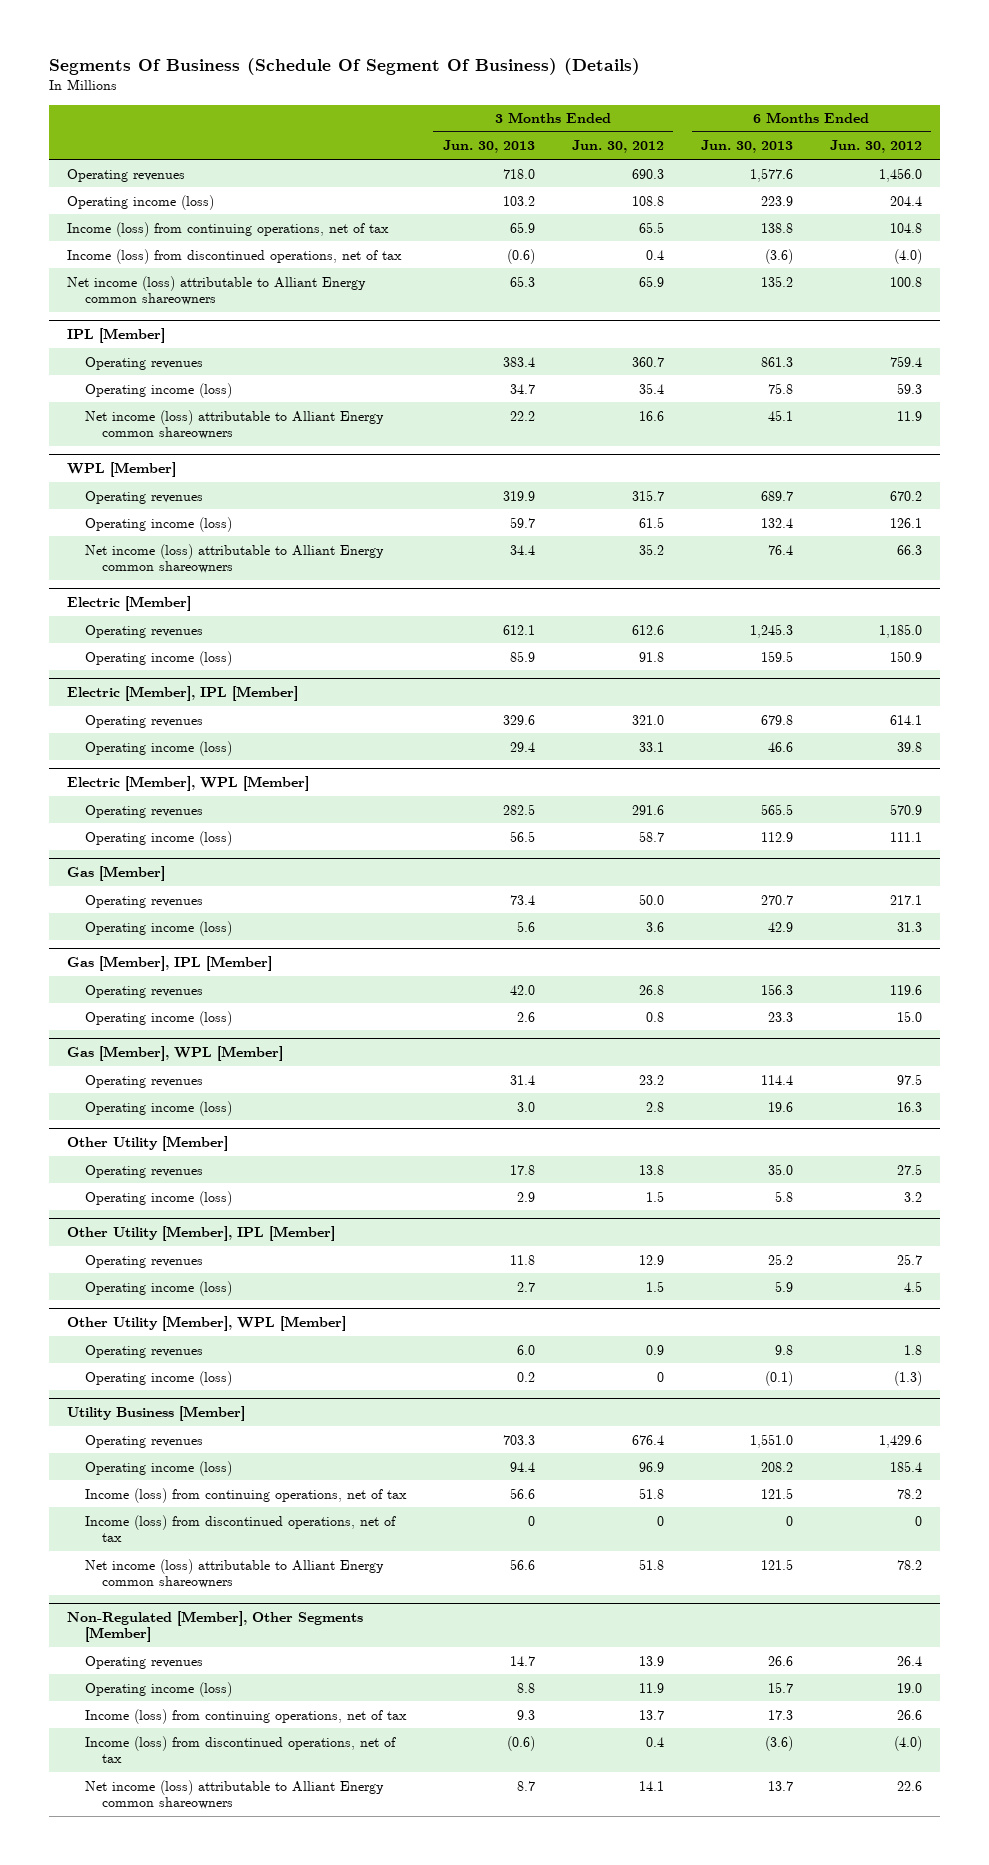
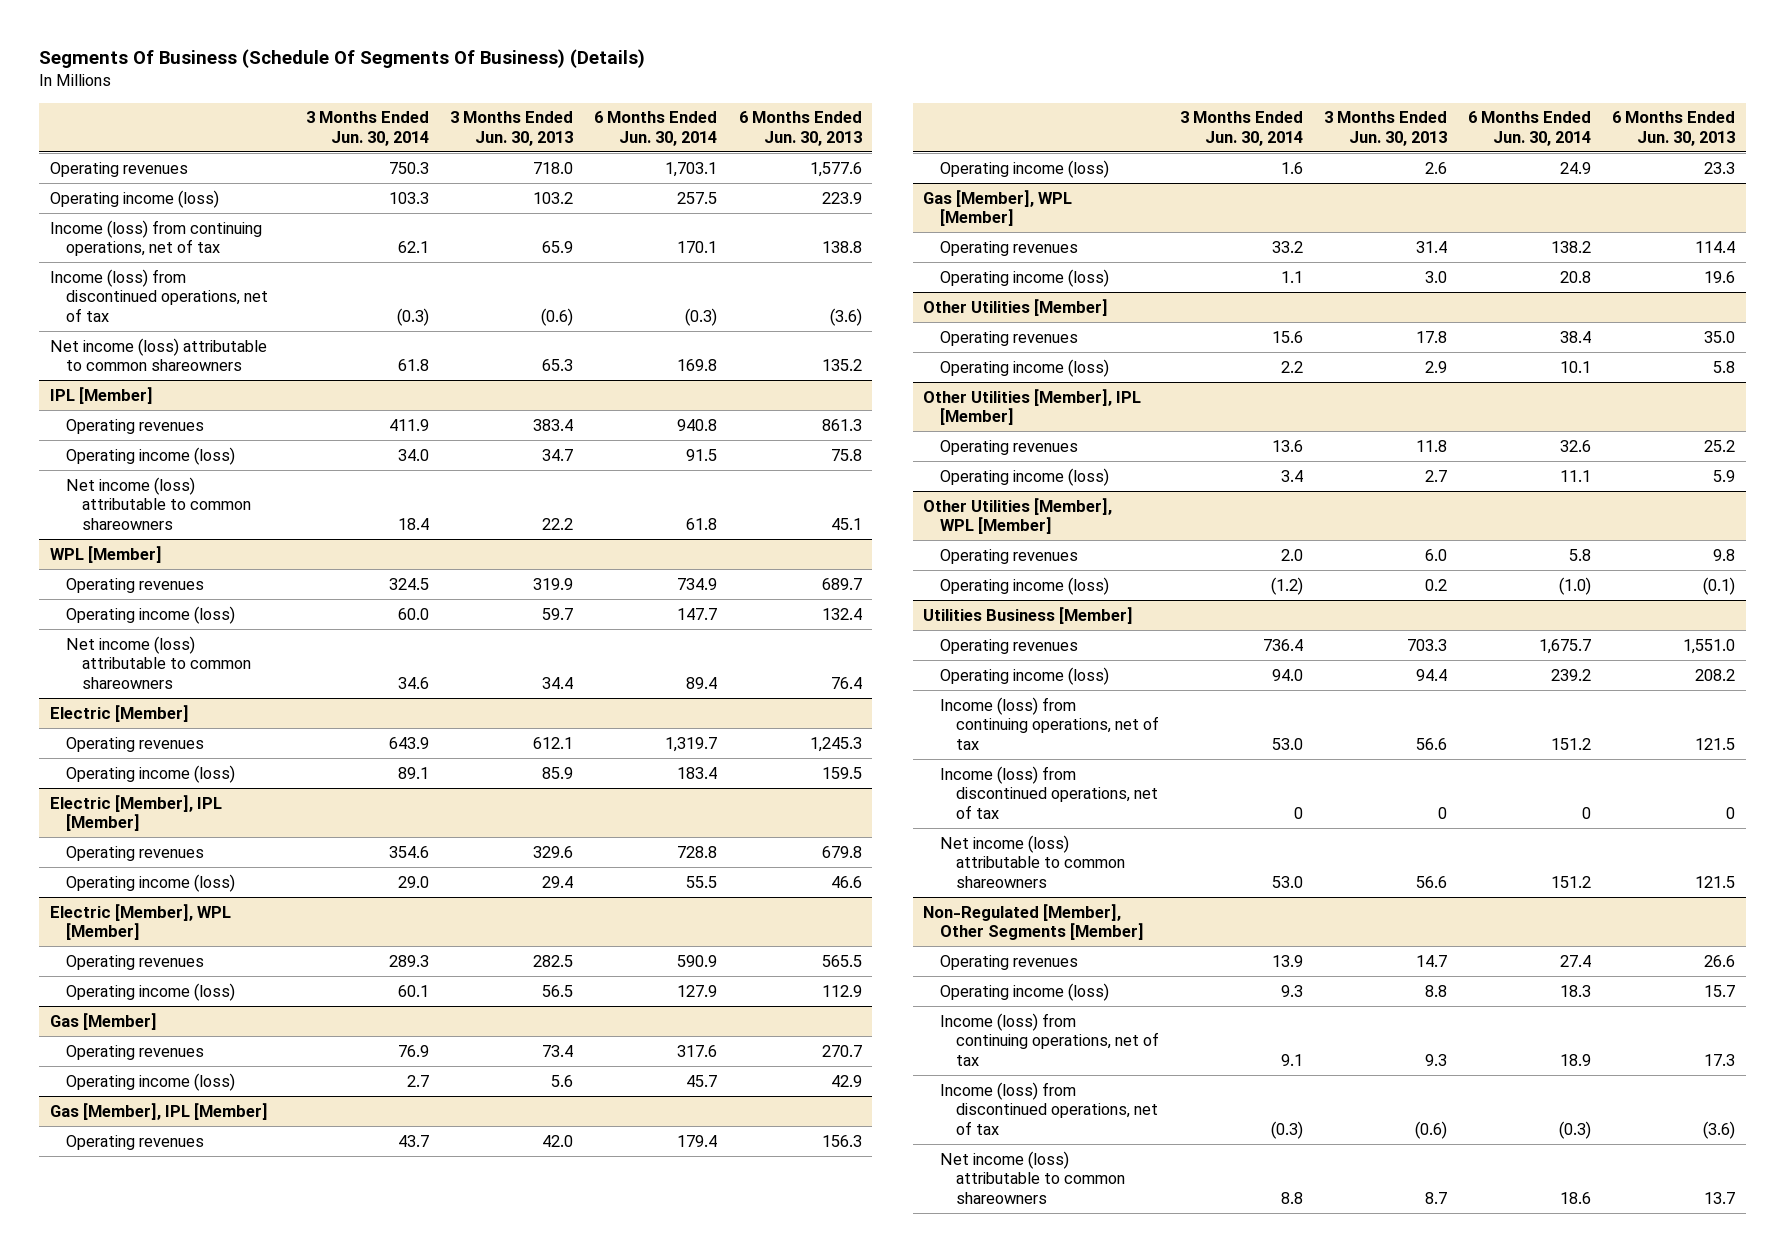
- Segments Of Business (Schedule Of Segment Of Business) (Details)
+ Segments Of Business (Schedule Of Segments Of Business) (Details)
- | 3 Months Ended Jun. 30, 2013 | 3 Months Ended Jun. 30, 2012 | 6 Months Ended Jun. 30, 2013 | 6 Months Ended Jun. 30, 2012
+ | 3 Months Ended Jun. 30, 2014 | 3 Months Ended Jun. 30, 2013 | 6 Months Ended Jun. 30, 2014 | 6 Months Ended Jun. 30, 2013
- Net income (loss) attributable to Alliant Energy common shareowners | 65.3 | 65.9 | 135.2 | 100.8
+ Net income (loss) attributable to common shareowners | 61.8 | 65.3 | 169.8 | 135.2
@ IPL [Member]
- Net income (loss) attributable to Alliant Energy common shareowners | 22.2 | 16.6 | 45.1 | 11.9
+ Net income (loss) attributable to common shareowners | 18.4 | 22.2 | 61.8 | 45.1
@ WPL [Member]
- Net income (loss) attributable to Alliant Energy common shareowners | 34.4 | 35.2 | 76.4 | 66.3
+ Net income (loss) attributable to common shareowners | 34.6 | 34.4 | 89.4 | 76.4
- Other Utility [Member]
+ Other Utilities [Member]
- Other Utility [Member], IPL [Member]
+ Other Utilities [Member], IPL [Member]
- Other Utility [Member], WPL [Member]
+ Other Utilities [Member], WPL [Member]
- Utility Business [Member]
+ Utilities Business [Member]
- Net income (loss) attributable to Alliant Energy common shareowners | 56.6 | 51.8 | 121.5 | 78.2
+ Net income (loss) attributable to common shareowners | 53.0 | 56.6 | 151.2 | 121.5
@ Non-Regulated [Member], Other Segments [Member]
- Net income (loss) attributable to Alliant Energy common shareowners | 8.7 | 14.1 | 13.7 | 22.6
+ Net income (loss) attributable to common shareowners | 8.8 | 8.7 | 18.6 | 13.7

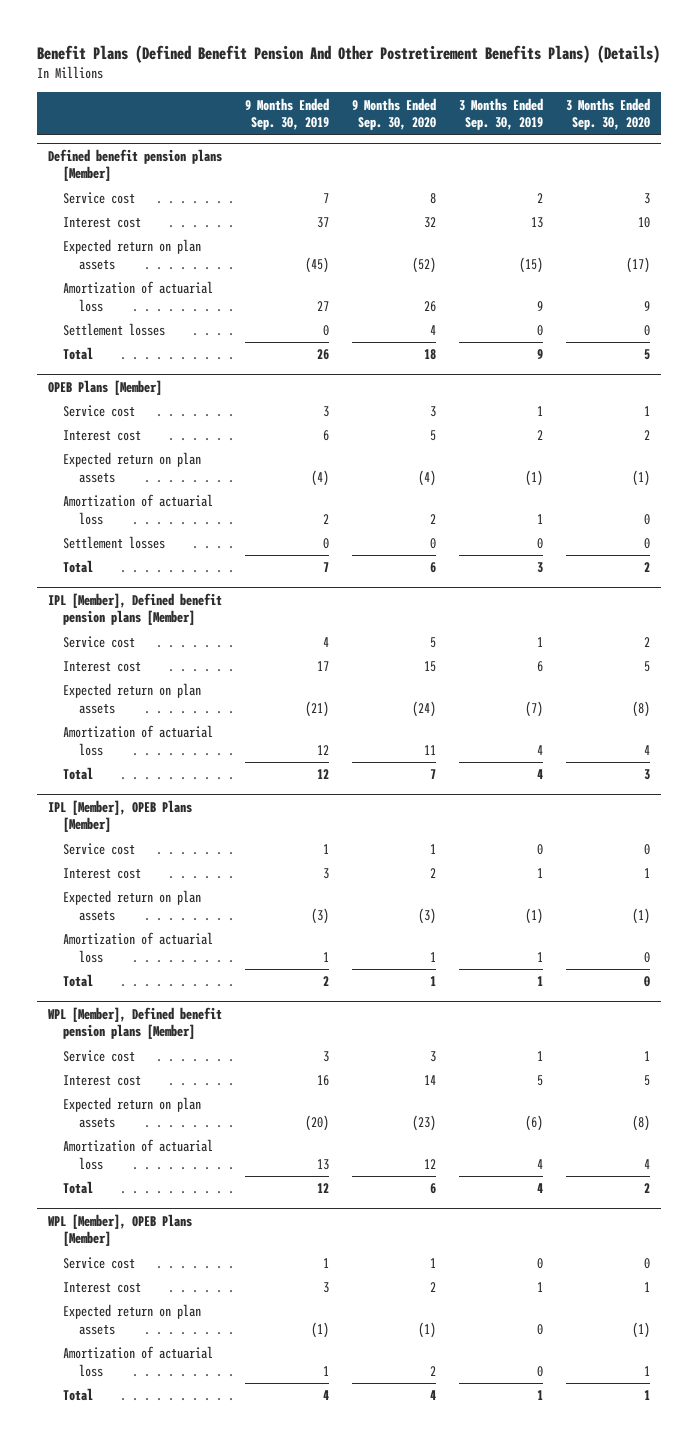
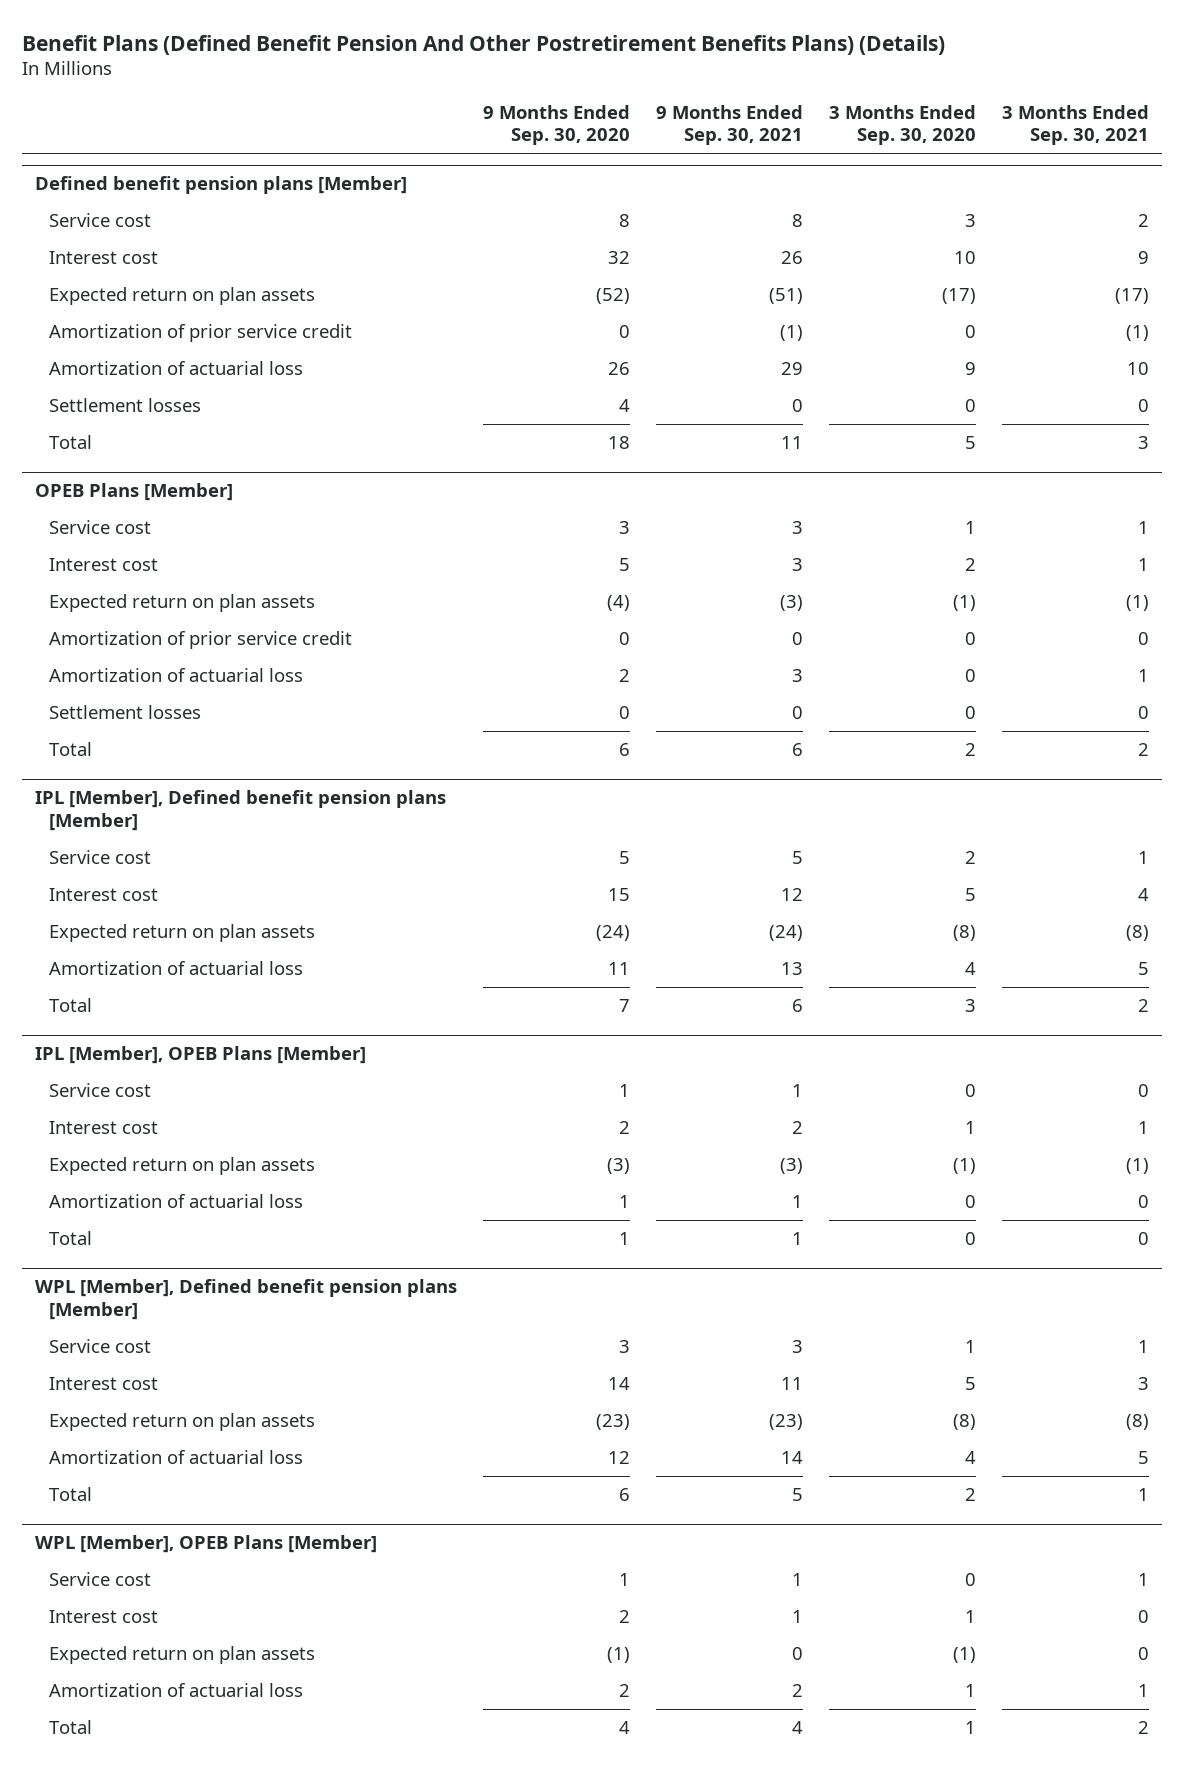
- | 9 Months Ended Sep. 30, 2019 | 9 Months Ended Sep. 30, 2020 | 3 Months Ended Sep. 30, 2019 | 3 Months Ended Sep. 30, 2020
+ | 9 Months Ended Sep. 30, 2020 | 9 Months Ended Sep. 30, 2021 | 3 Months Ended Sep. 30, 2020 | 3 Months Ended Sep. 30, 2021
@ Defined benefit pension plans [Member]
+ Amortization of prior service credit | 0 | (1) | 0 | (1)
@ OPEB Plans [Member]
+ Amortization of prior service credit | 0 | 0 | 0 | 0

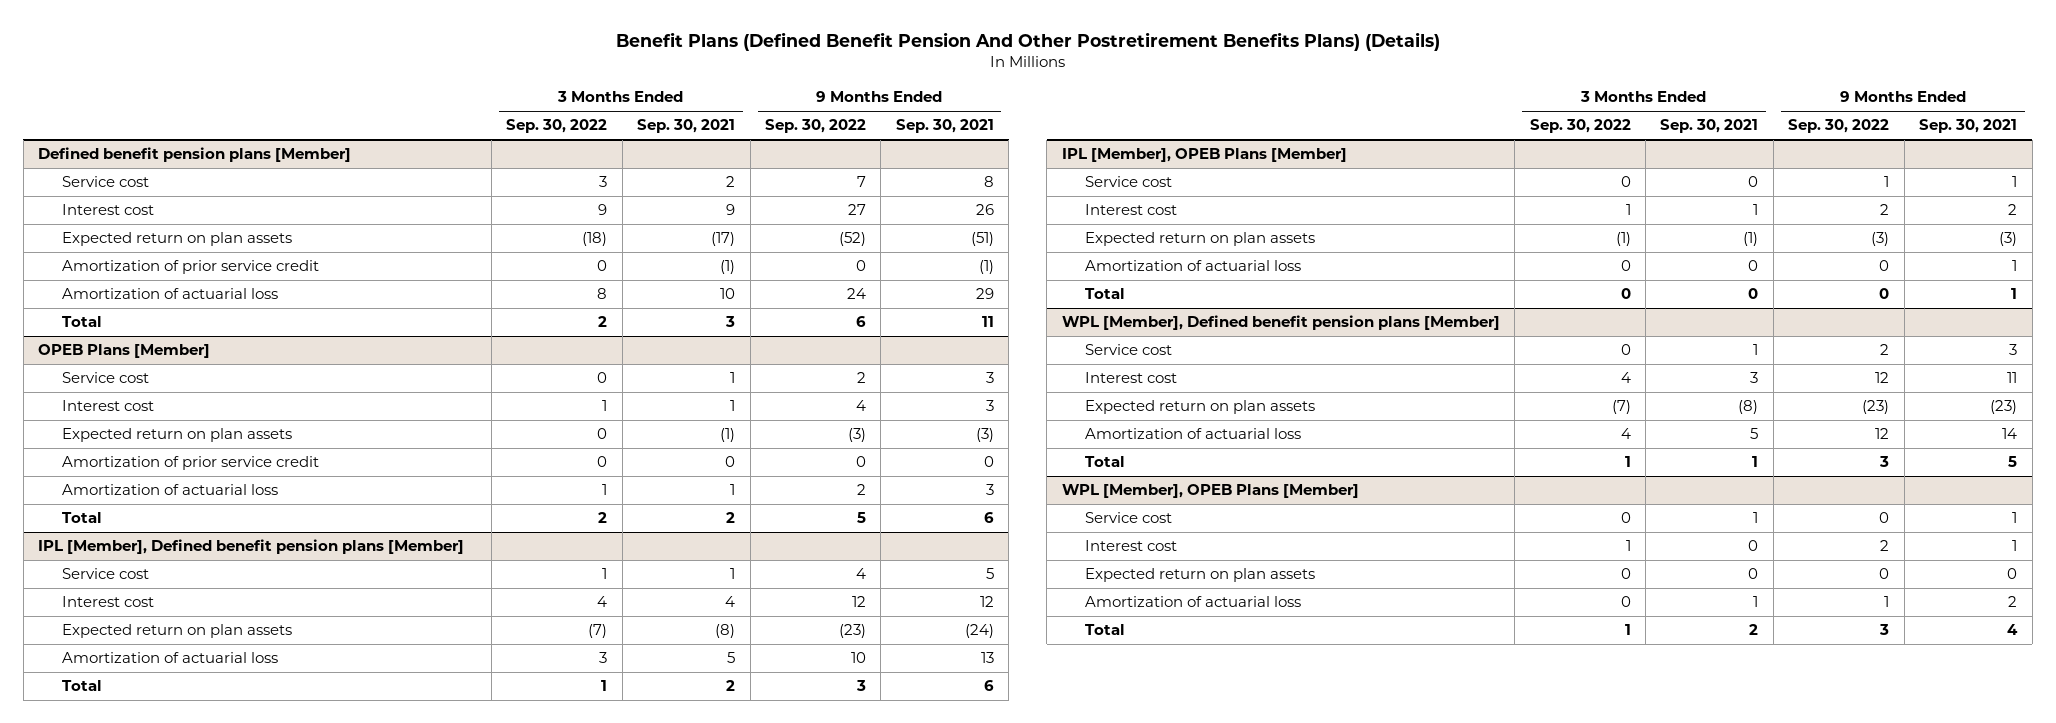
- | 9 Months Ended Sep. 30, 2020 | 9 Months Ended Sep. 30, 2021 | 3 Months Ended Sep. 30, 2020 | 3 Months Ended Sep. 30, 2021
+ | 3 Months Ended Sep. 30, 2022 | 3 Months Ended Sep. 30, 2021 | 9 Months Ended Sep. 30, 2022 | 9 Months Ended Sep. 30, 2021
@ Defined benefit pension plans [Member]
- Settlement losses | 4 | 0 | 0 | 0
@ OPEB Plans [Member]
- Settlement losses | 0 | 0 | 0 | 0

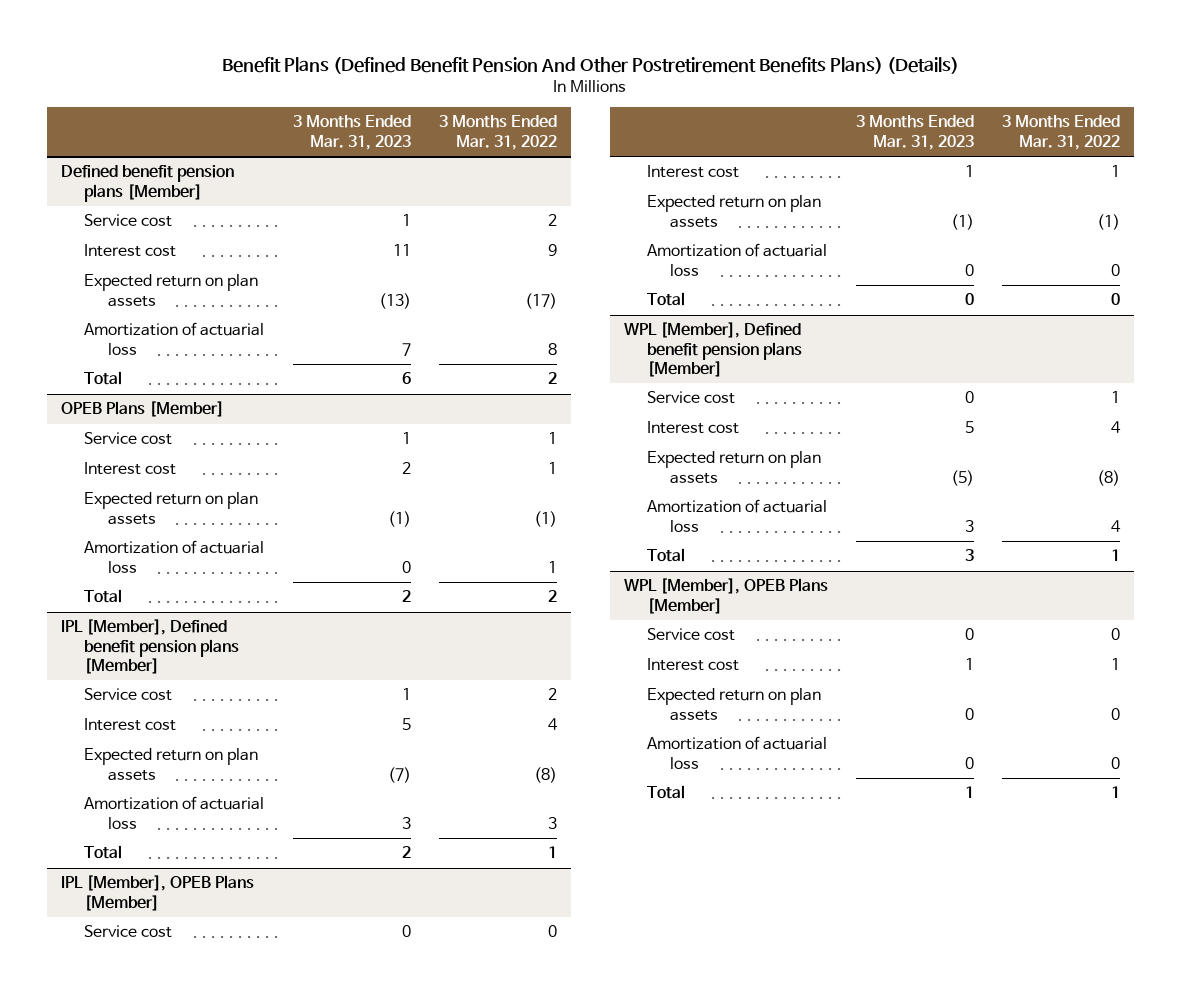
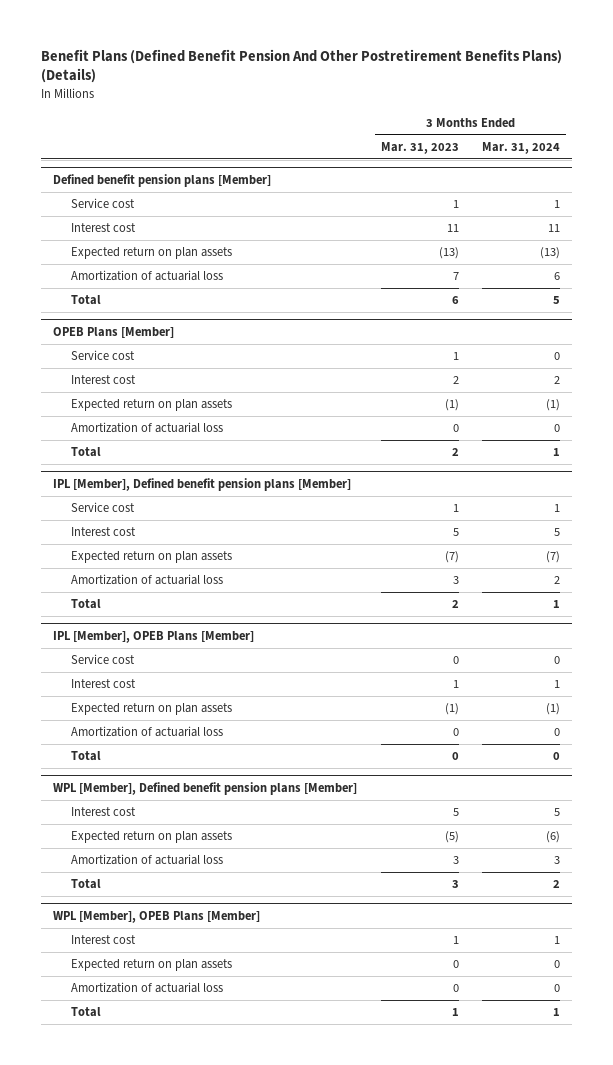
- | 3 Months Ended Mar. 31, 2023 | 3 Months Ended Mar. 31, 2022
+ | 3 Months Ended Mar. 31, 2023 | 3 Months Ended Mar. 31, 2024
@ WPL [Member], Defined benefit pension plans [Member]
- Service cost | 0 | 1
@ WPL [Member], OPEB Plans [Member]
- Service cost | 0 | 0

